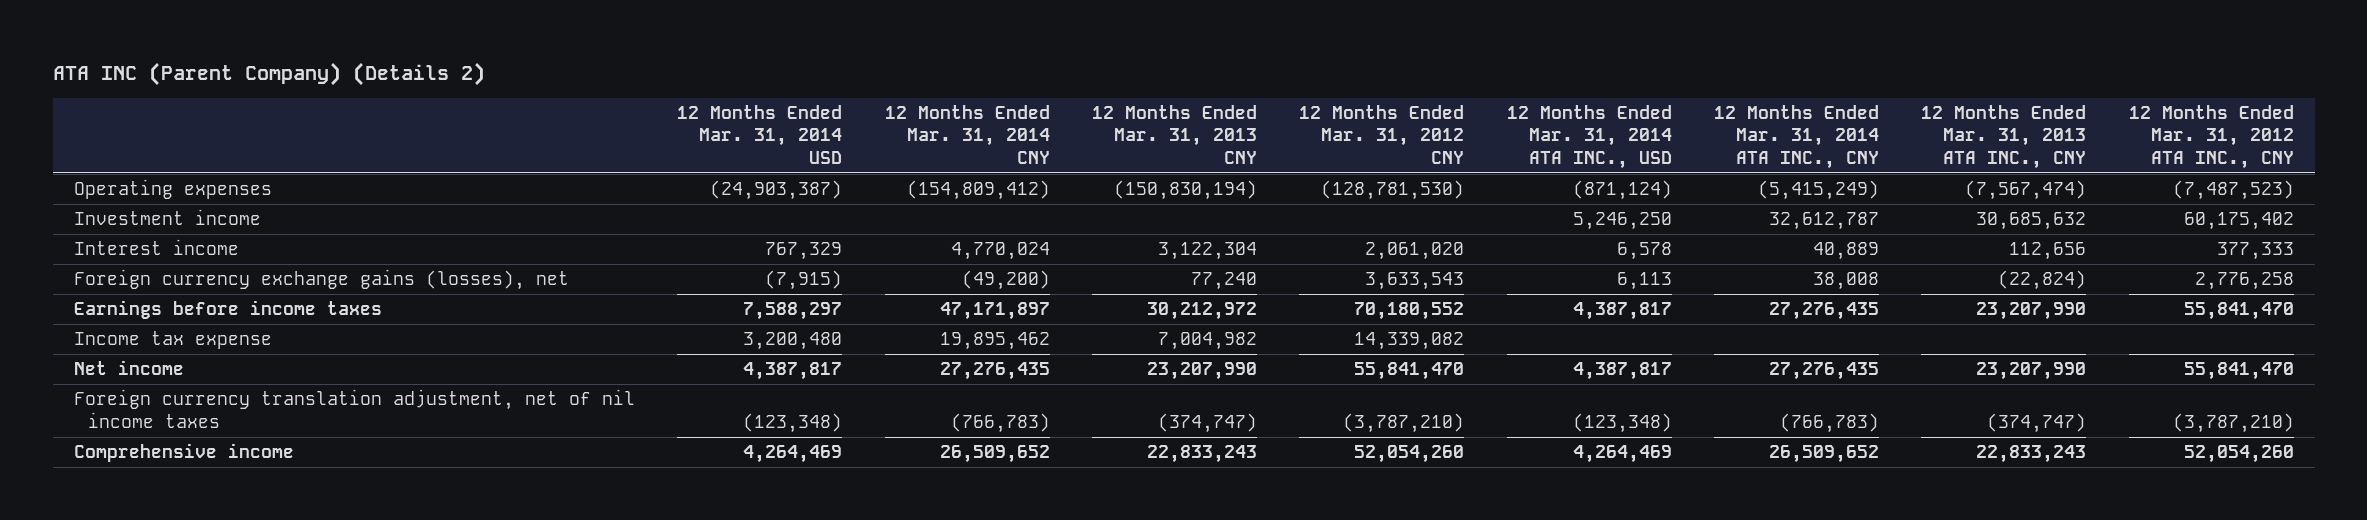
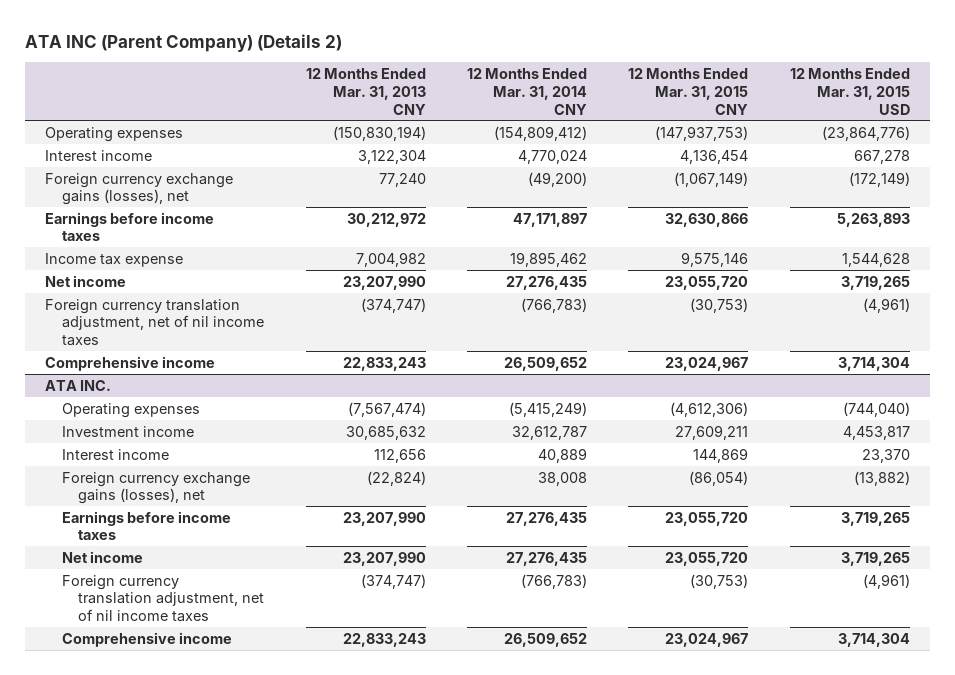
- | 12 Months Ended Mar. 31, 2014 USD | 12 Months Ended Mar. 31, 2014 CNY | 12 Months Ended Mar. 31, 2013 CNY | 12 Months Ended Mar. 31, 2012 CNY | 12 Months Ended Mar. 31, 2014 ATA INC., USD | 12 Months Ended Mar. 31, 2014 ATA INC., CNY | 12 Months Ended Mar. 31, 2013 ATA INC., CNY | 12 Months Ended Mar. 31, 2012 ATA INC., CNY
+ | 12 Months Ended Mar. 31, 2013 CNY | 12 Months Ended Mar. 31, 2014 CNY | 12 Months Ended Mar. 31, 2015 CNY | 12 Months Ended Mar. 31, 2015 USD
- Investment income | | | | | 5,246,250 | 32,612,787 | 30,685,632 | 60,175,402
+ ATA INC.
+ Operating expenses | (7,567,474) | (5,415,249) | (4,612,306) | (744,040)
+ Investment income | 30,685,632 | 32,612,787 | 27,609,211 | 4,453,817
+ Interest income | 112,656 | 40,889 | 144,869 | 23,370
+ Foreign currency exchange gains (losses), net | (22,824) | 38,008 | (86,054) | (13,882)
+ Earnings before income taxes | 23,207,990 | 27,276,435 | 23,055,720 | 3,719,265
+ Net income | 23,207,990 | 27,276,435 | 23,055,720 | 3,719,265
+ Foreign currency translation adjustment, net of nil income taxes | (374,747) | (766,783) | (30,753) | (4,961)
+ Comprehensive income | 22,833,243 | 26,509,652 | 23,024,967 | 3,714,304

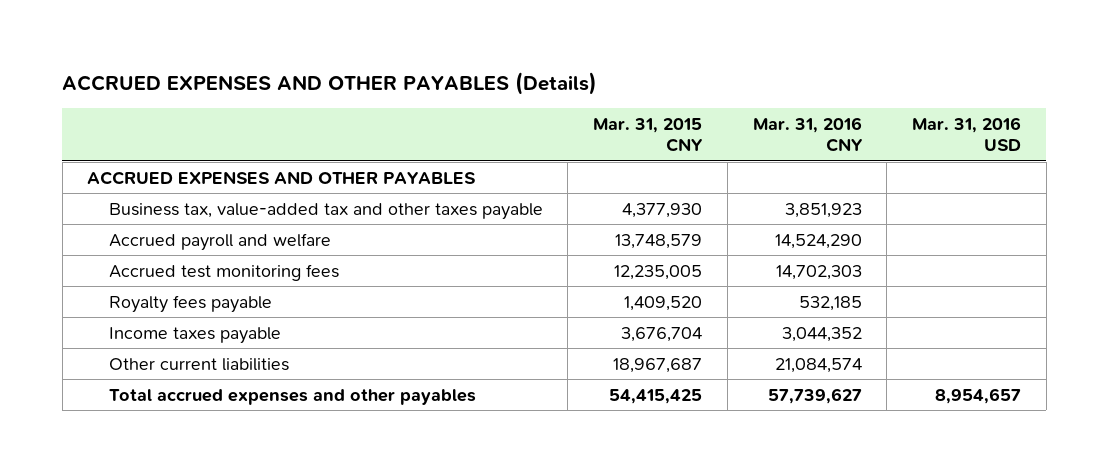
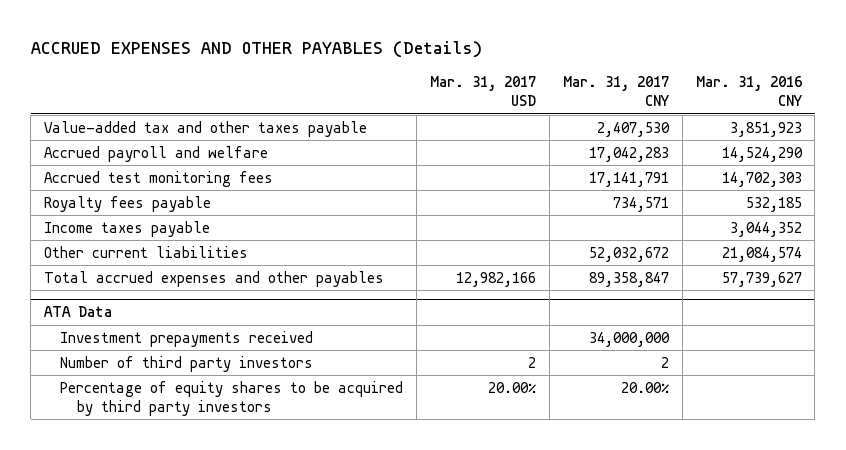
- | Mar. 31, 2015 CNY | Mar. 31, 2016 CNY | Mar. 31, 2016 USD
+ | Mar. 31, 2017 USD | Mar. 31, 2017 CNY | Mar. 31, 2016 CNY
- ACCRUED EXPENSES AND OTHER PAYABLES
- Business tax, value-added tax and other taxes payable | 4,377,930 | 3,851,923 |
+ Value-added tax and other taxes payable | | 2,407,530 | 3,851,923
+ ATA Data
+ Investment prepayments received | | 34,000,000 |
+ Number of third party investors | 2 | 2 |
+ Percentage of equity shares to be acquired by third party investors | 20.00% | 20.00% |

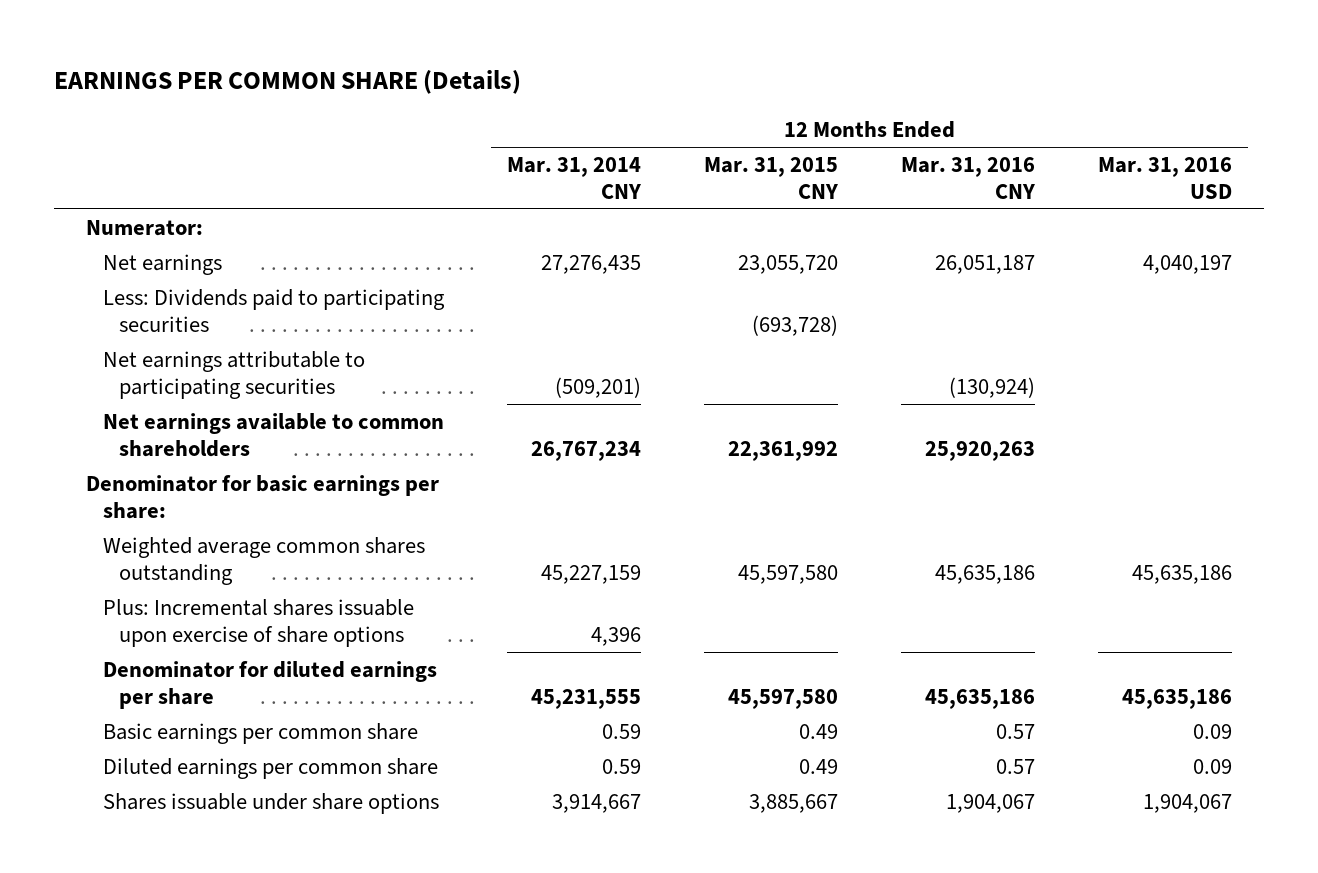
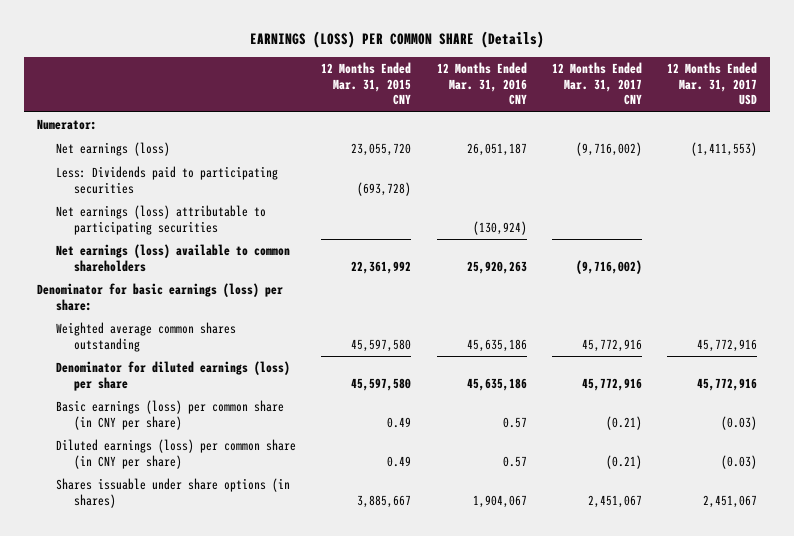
- EARNINGS PER COMMON SHARE (Details)
+ EARNINGS (LOSS) PER COMMON SHARE (Details)
- | 12 Months Ended Mar. 31, 2014 CNY | 12 Months Ended Mar. 31, 2015 CNY | 12 Months Ended Mar. 31, 2016 CNY | 12 Months Ended Mar. 31, 2016 USD
+ | 12 Months Ended Mar. 31, 2015 CNY | 12 Months Ended Mar. 31, 2016 CNY | 12 Months Ended Mar. 31, 2017 CNY | 12 Months Ended Mar. 31, 2017 USD
- Net earnings | 27,276,435 | 23,055,720 | 26,051,187 | 4,040,197
+ Net earnings (loss) | 23,055,720 | 26,051,187 | (9,716,002) | (1,411,553)
- Net earnings attributable to participating securities | (509,201) | | (130,924) |
- Net earnings available to common shareholders | 26,767,234 | 22,361,992 | 25,920,263 |
- Denominator for basic earnings per share:
+ Net earnings (loss) attributable to participating securities | | (130,924) | |
+ Net earnings (loss) available to common shareholders | 22,361,992 | 25,920,263 | (9,716,002) |
+ Denominator for basic earnings (loss) per share:
- Plus: Incremental shares issuable upon exercise of share options | 4,396 | | |
- Denominator for diluted earnings per share | 45,231,555 | 45,597,580 | 45,635,186 | 45,635,186
- Basic earnings per common share | 0.59 | 0.49 | 0.57 | 0.09
- Diluted earnings per common share | 0.59 | 0.49 | 0.57 | 0.09
- Shares issuable under share options | 3,914,667 | 3,885,667 | 1,904,067 | 1,904,067
+ Denominator for diluted earnings (loss) per share | 45,597,580 | 45,635,186 | 45,772,916 | 45,772,916
+ Basic earnings (loss) per common share (in CNY per share) | 0.49 | 0.57 | (0.21) | (0.03)
+ Diluted earnings (loss) per common share (in CNY per share) | 0.49 | 0.57 | (0.21) | (0.03)
+ Shares issuable under share options (in shares) | 3,885,667 | 1,904,067 | 2,451,067 | 2,451,067

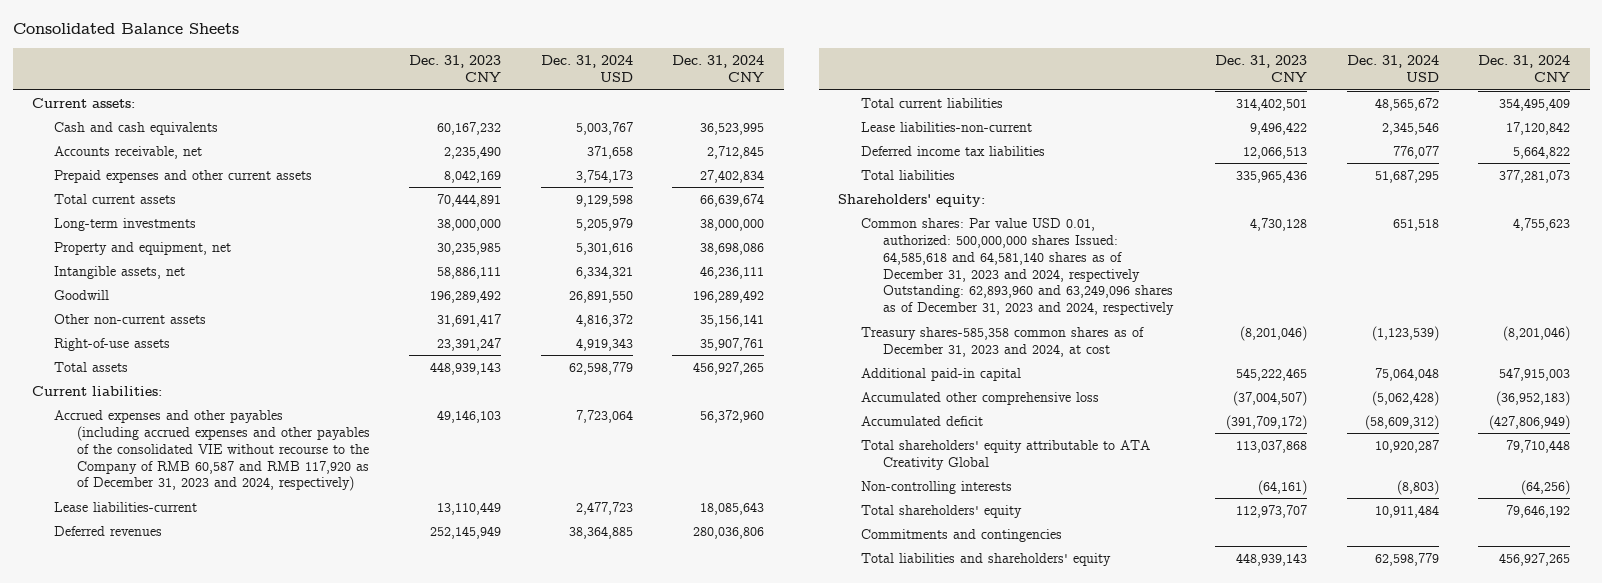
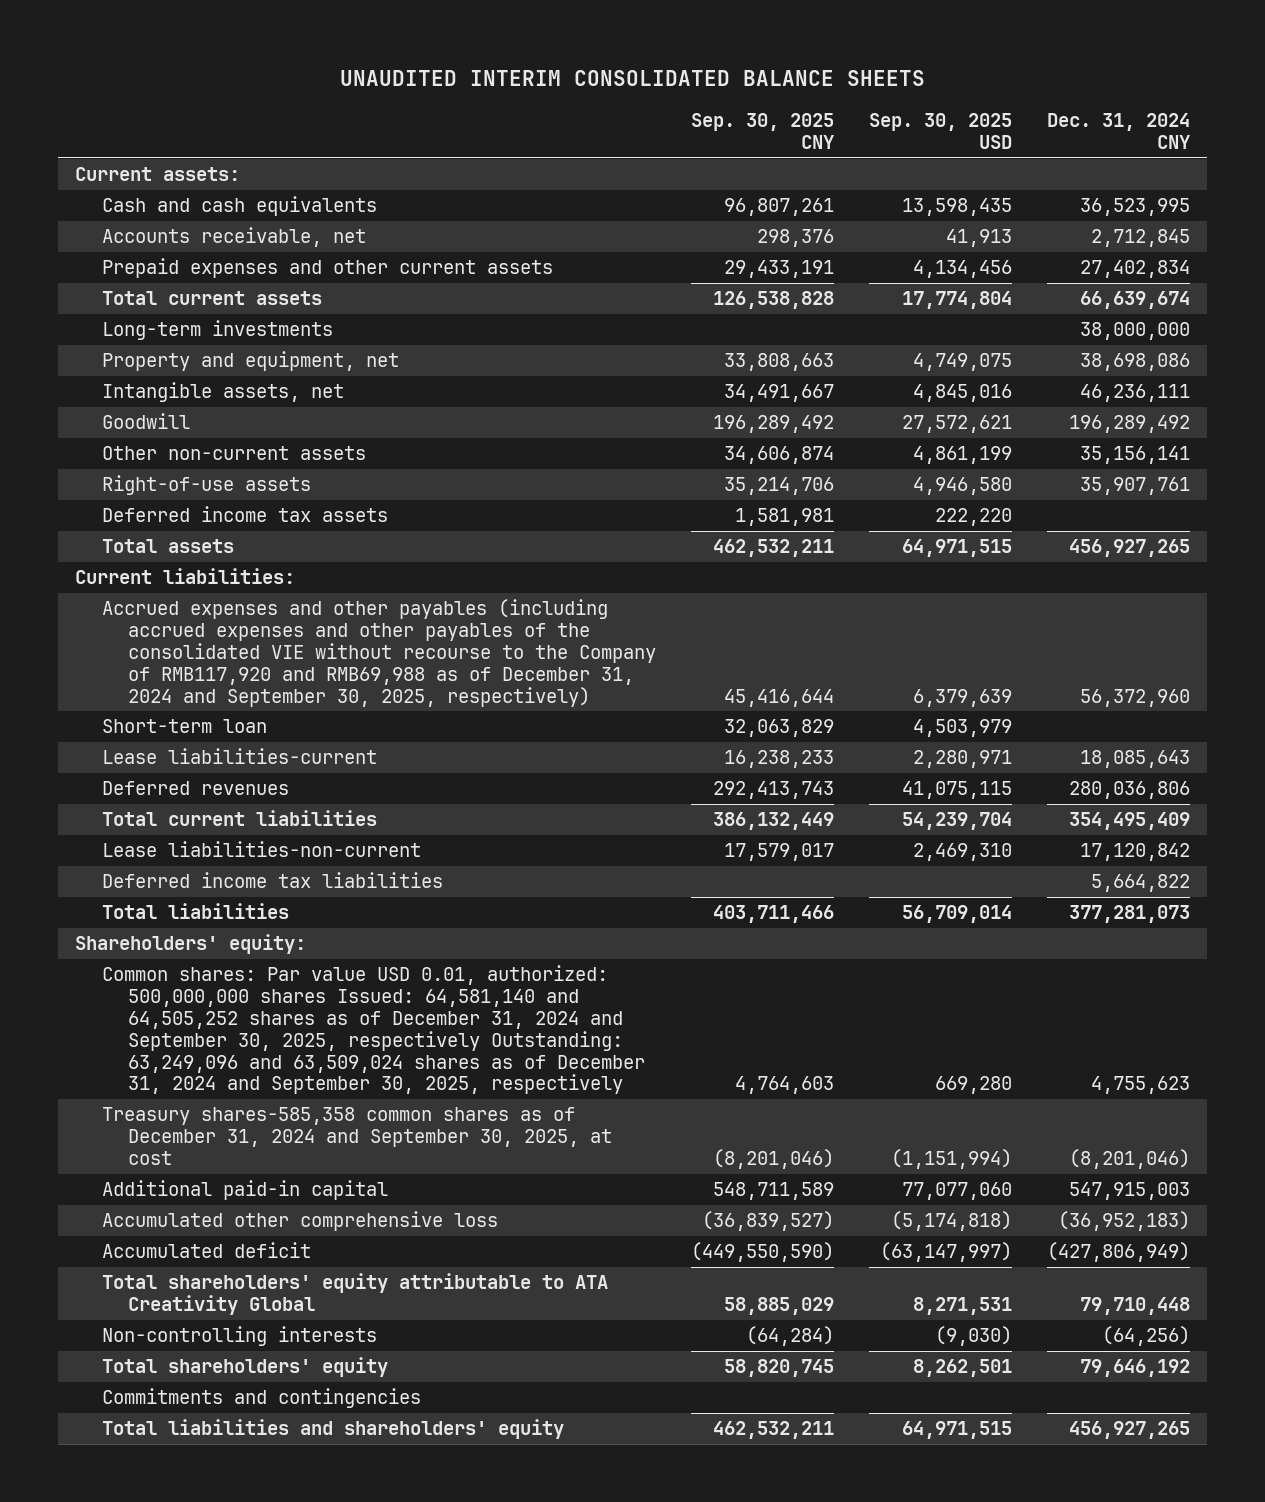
- Consolidated Balance Sheets
+ UNAUDITED INTERIM CONSOLIDATED BALANCE SHEETS
- | Dec. 31, 2023 CNY | Dec. 31, 2024 USD | Dec. 31, 2024 CNY
+ | Sep. 30, 2025 CNY | Sep. 30, 2025 USD | Dec. 31, 2024 CNY
+ Deferred income tax assets | 1,581,981 | 222,220 |
- Accrued expenses and other payables (including accrued expenses and other payables of the consolidated VIE without recourse to the Company of RMB 60,587 and RMB 117,920 as of December 31, 2023 and 2024, respectively) | 49,146,103 | 7,723,064 | 56,372,960
+ Accrued expenses and other payables (including accrued expenses and other payables of the consolidated VIE without recourse to the Company of RMB117,920 and RMB69,988 as of December 31, 2024 and September 30, 2025, respectively) | 45,416,644 | 6,379,639 | 56,372,960
+ Short-term loan | 32,063,829 | 4,503,979 |
- Common shares: Par value USD 0.01, authorized: 500,000,000 shares Issued: 64,585,618 and 64,581,140 shares as of December 31, 2023 and 2024, respectively Outstanding: 62,893,960 and 63,249,096 shares as of December 31, 2023 and 2024, respectively | 4,730,128 | 651,518 | 4,755,623
- Treasury shares-585,358 common shares as of December 31, 2023 and 2024, at cost | (8,201,046) | (1,123,539) | (8,201,046)
+ Common shares: Par value USD 0.01, authorized: 500,000,000 shares Issued: 64,581,140 and 64,505,252 shares as of December 31, 2024 and September 30, 2025, respectively Outstanding: 63,249,096 and 63,509,024 shares as of December 31, 2024 and September 30, 2025, respectively | 4,764,603 | 669,280 | 4,755,623
+ Treasury shares-585,358 common shares as of December 31, 2024 and September 30, 2025, at cost | (8,201,046) | (1,151,994) | (8,201,046)

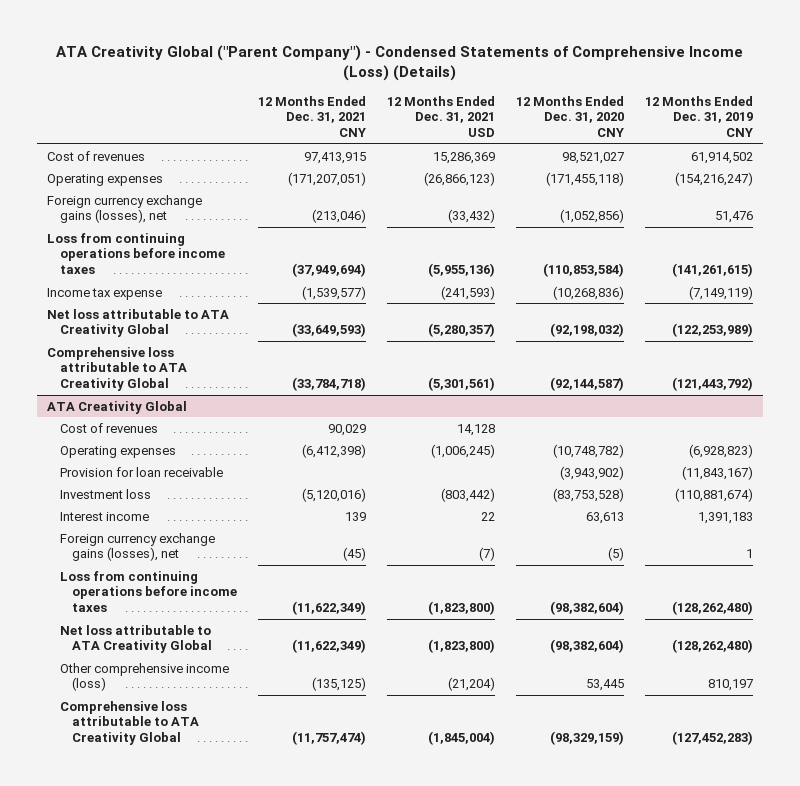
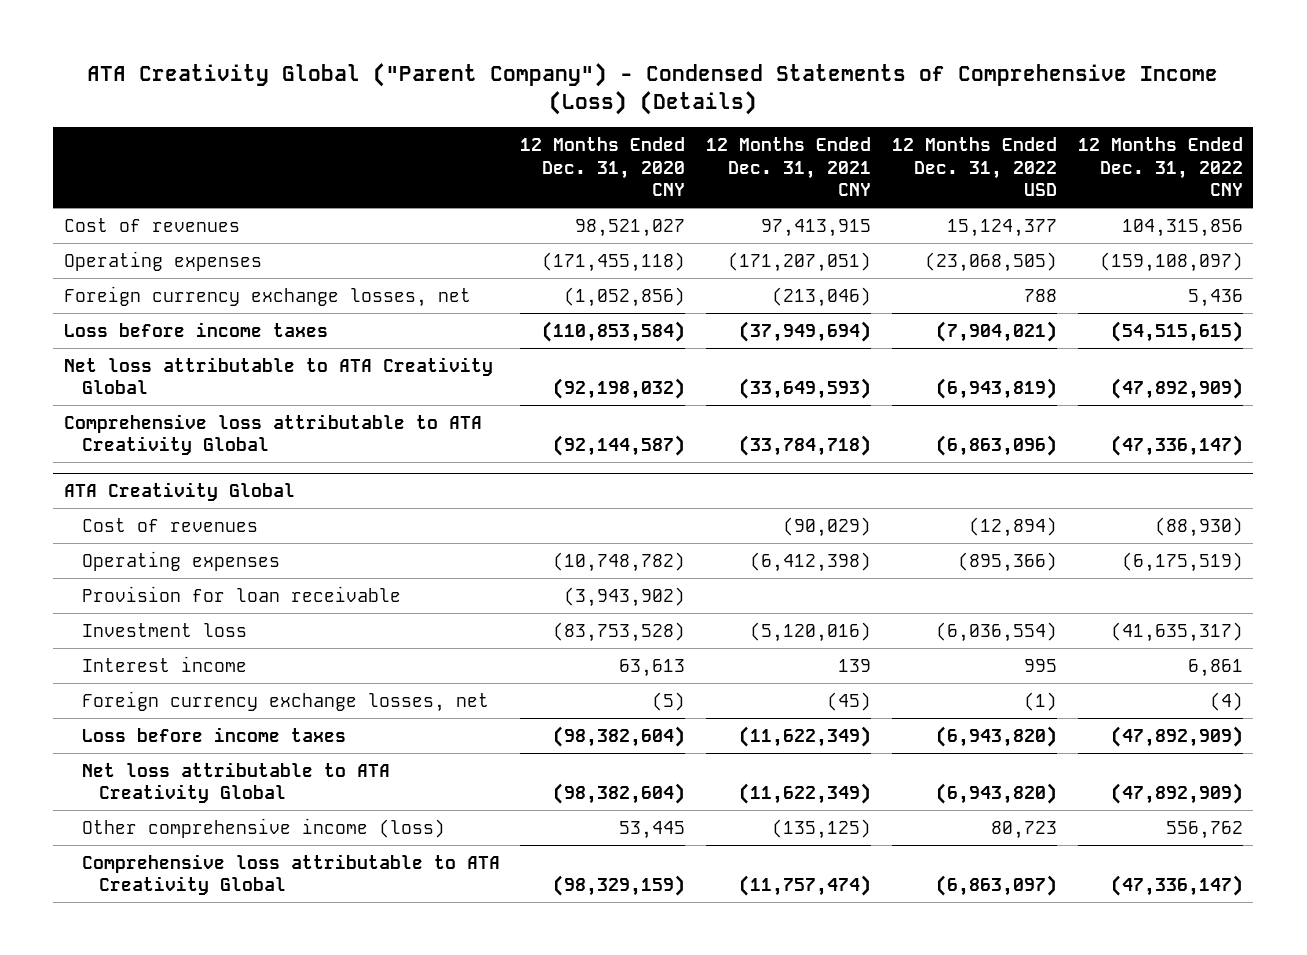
- | 12 Months Ended Dec. 31, 2021 CNY | 12 Months Ended Dec. 31, 2021 USD | 12 Months Ended Dec. 31, 2020 CNY | 12 Months Ended Dec. 31, 2019 CNY
+ | 12 Months Ended Dec. 31, 2020 CNY | 12 Months Ended Dec. 31, 2021 CNY | 12 Months Ended Dec. 31, 2022 USD | 12 Months Ended Dec. 31, 2022 CNY
- Foreign currency exchange gains (losses), net | (213,046) | (33,432) | (1,052,856) | 51,476
- Loss from continuing operations before income taxes | (37,949,694) | (5,955,136) | (110,853,584) | (141,261,615)
- Income tax expense | (1,539,577) | (241,593) | (10,268,836) | (7,149,119)
+ Foreign currency exchange losses, net | (1,052,856) | (213,046) | 788 | 5,436
+ Loss before income taxes | (110,853,584) | (37,949,694) | (7,904,021) | (54,515,615)
@ ATA Creativity Global
- Cost of revenues | 90,029 | 14,128 | |
+ Cost of revenues | | (90,029) | (12,894) | (88,930)
- Foreign currency exchange gains (losses), net | (45) | (7) | (5) | 1
- Loss from continuing operations before income taxes | (11,622,349) | (1,823,800) | (98,382,604) | (128,262,480)
+ Foreign currency exchange losses, net | (5) | (45) | (1) | (4)
+ Loss before income taxes | (98,382,604) | (11,622,349) | (6,943,820) | (47,892,909)

